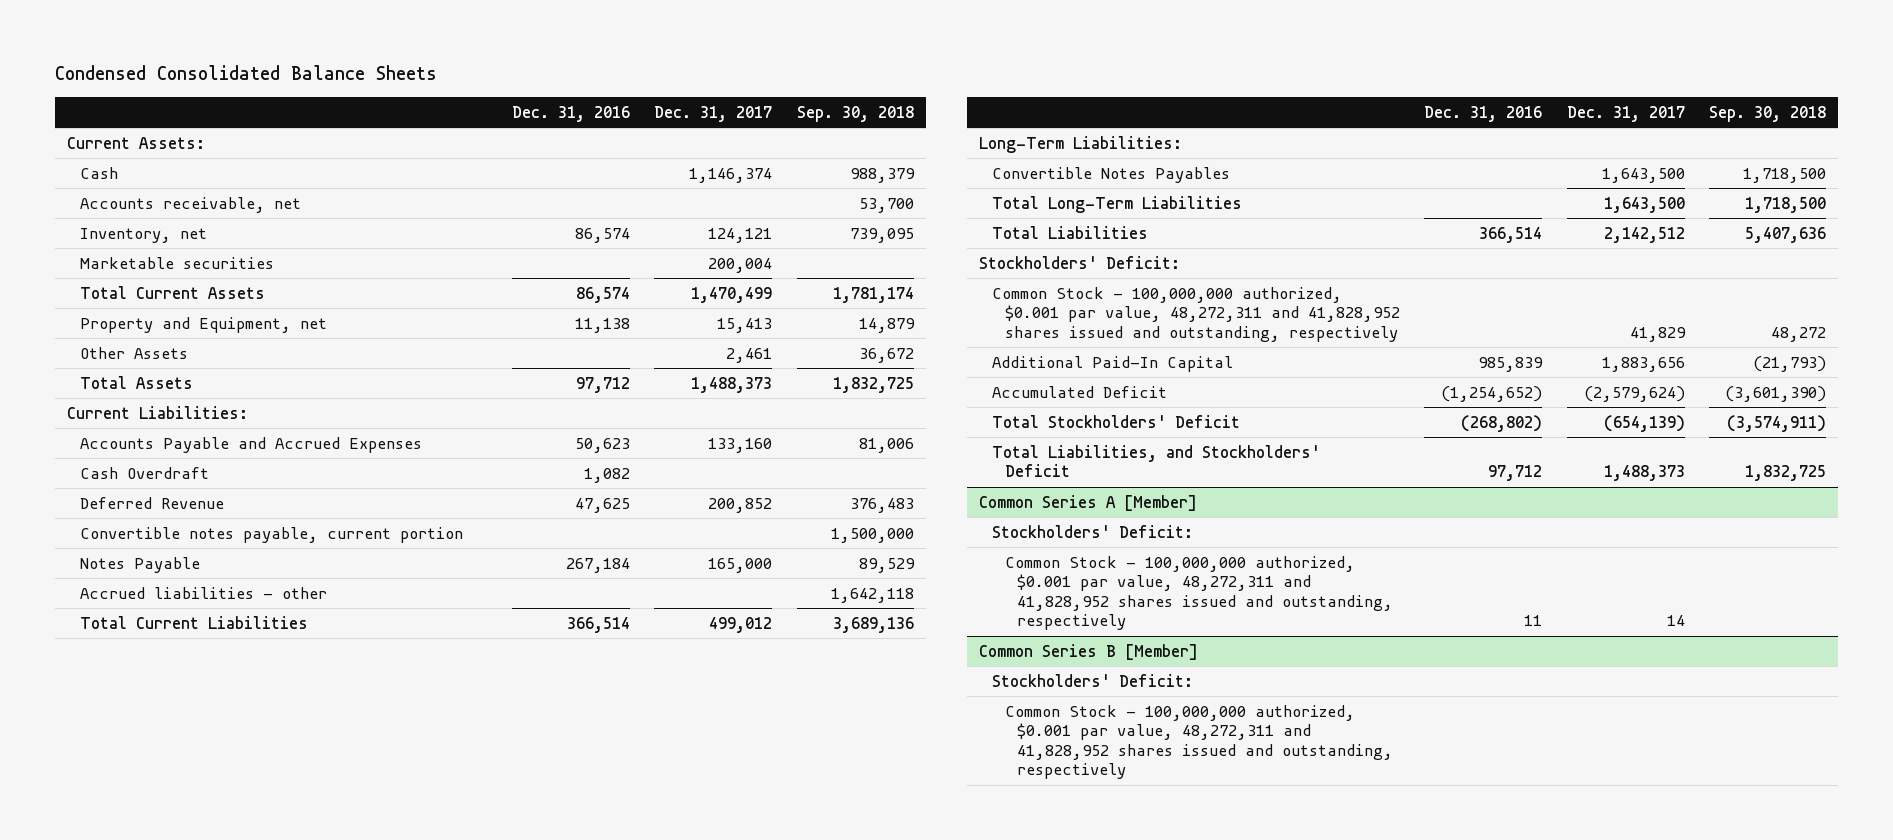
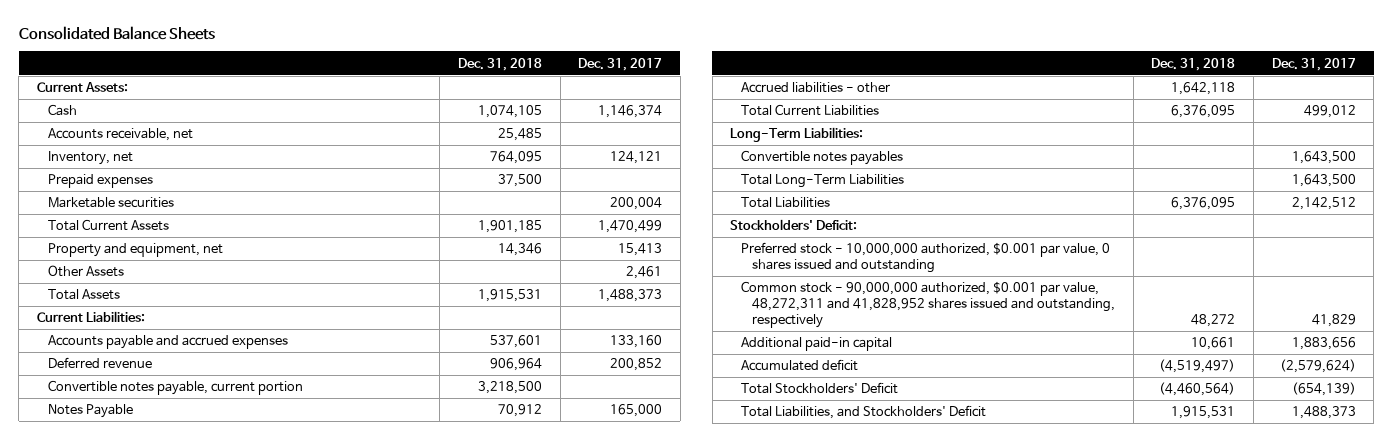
- Condensed Consolidated Balance Sheets
+ Consolidated Balance Sheets
- | Dec. 31, 2016 | Dec. 31, 2017 | Sep. 30, 2018
+ | Dec. 31, 2018 | Dec. 31, 2017
+ Prepaid expenses | 37,500 |
- Property and Equipment, net | 11,138 | 15,413 | 14,879
+ Property and equipment, net | 14,346 | 15,413
- Accounts Payable and Accrued Expenses | 50,623 | 133,160 | 81,006
- Cash Overdraft | 1,082 | |
- Deferred Revenue | 47,625 | 200,852 | 376,483
+ Accounts payable and accrued expenses | 537,601 | 133,160
+ Deferred revenue | 906,964 | 200,852
- Convertible Notes Payables | | 1,643,500 | 1,718,500
+ Convertible notes payables | | 1,643,500
- Common Stock - 100,000,000 authorized, $0.001 par value, 48,272,311 and 41,828,952 shares issued and outstanding, respectively | | 41,829 | 48,272
- Additional Paid-In Capital | 985,839 | 1,883,656 | (21,793)
- Accumulated Deficit | (1,254,652) | (2,579,624) | (3,601,390)
+ Preferred stock - 10,000,000 authorized, $0.001 par value, 0 shares issued and outstanding
+ Common stock - 90,000,000 authorized, $0.001 par value, 48,272,311 and 41,828,952 shares issued and outstanding, respectively | 48,272 | 41,829
+ Additional paid-in capital | 10,661 | 1,883,656
+ Accumulated deficit | (4,519,497) | (2,579,624)
- Common Series A [Member]
- Stockholders' Deficit:
- Common Stock - 100,000,000 authorized, $0.001 par value, 48,272,311 and 41,828,952 shares issued and outstanding, respectively | 11 | 14 |
- Common Series B [Member]
- Stockholders' Deficit:
- Common Stock - 100,000,000 authorized, $0.001 par value, 48,272,311 and 41,828,952 shares issued and outstanding, respectively

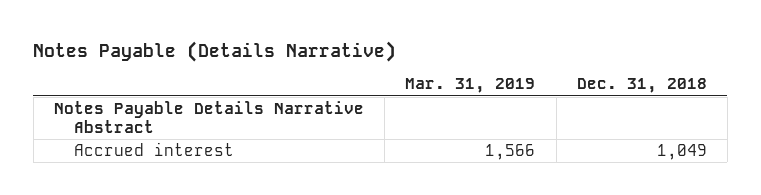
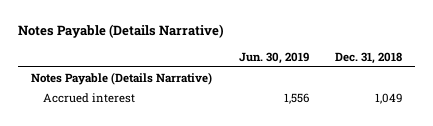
- | Mar. 31, 2019 | Dec. 31, 2018
+ | Jun. 30, 2019 | Dec. 31, 2018
- Notes Payable Details Narrative Abstract
+ Notes Payable (Details Narrative)

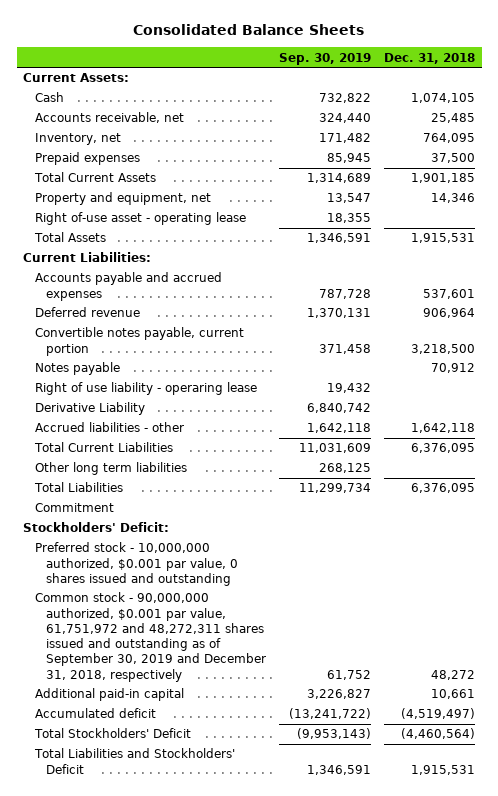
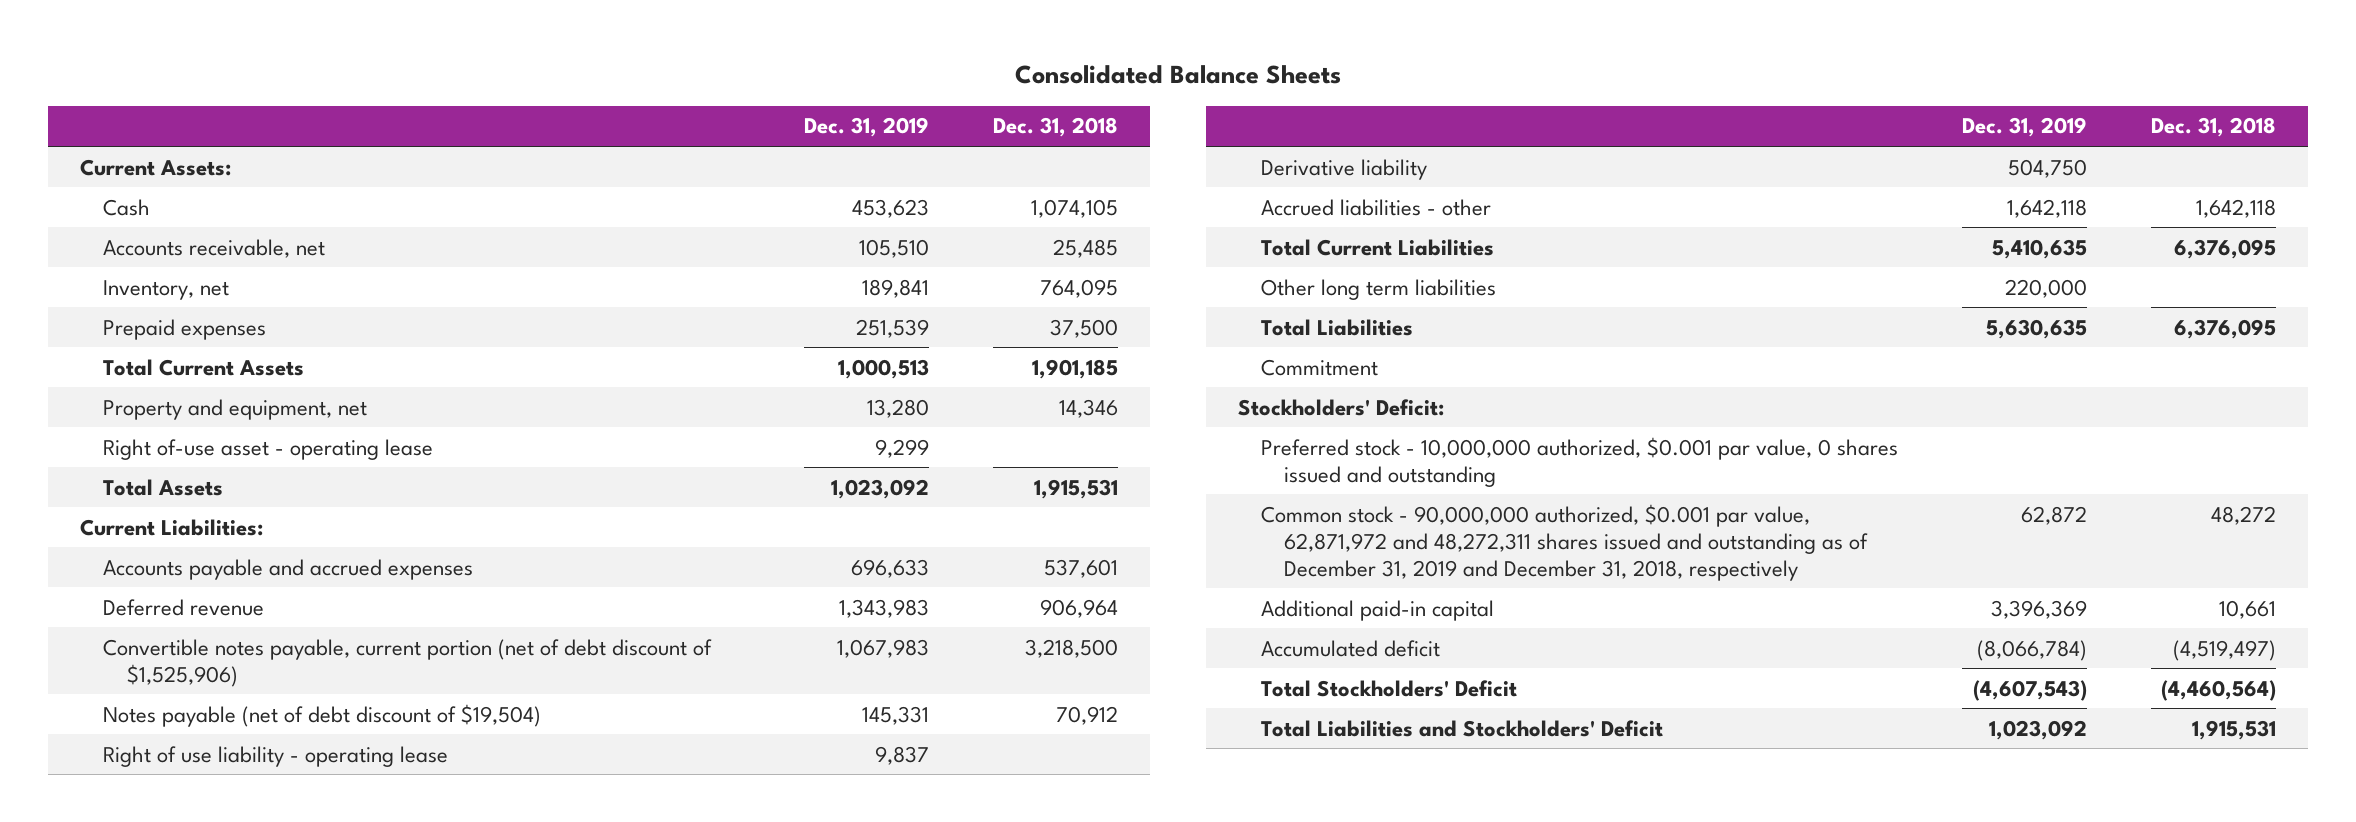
- | Sep. 30, 2019 | Dec. 31, 2018
+ | Dec. 31, 2019 | Dec. 31, 2018
- Convertible notes payable, current portion | 371,458 | 3,218,500
- Notes payable | | 70,912
- Right of use liability - operaring lease | 19,432 |
- Derivative Liability | 6,840,742 |
+ Convertible notes payable, current portion (net of debt discount of $1,525,906) | 1,067,983 | 3,218,500
+ Notes payable (net of debt discount of $19,504) | 145,331 | 70,912
+ Right of use liability - operating lease | 9,837 |
+ Derivative liability | 504,750 |
- Common stock - 90,000,000 authorized, $0.001 par value, 61,751,972 and 48,272,311 shares issued and outstanding as of September 30, 2019 and December 31, 2018, respectively | 61,752 | 48,272
+ Common stock - 90,000,000 authorized, $0.001 par value, 62,871,972 and 48,272,311 shares issued and outstanding as of December 31, 2019 and December 31, 2018, respectively | 62,872 | 48,272

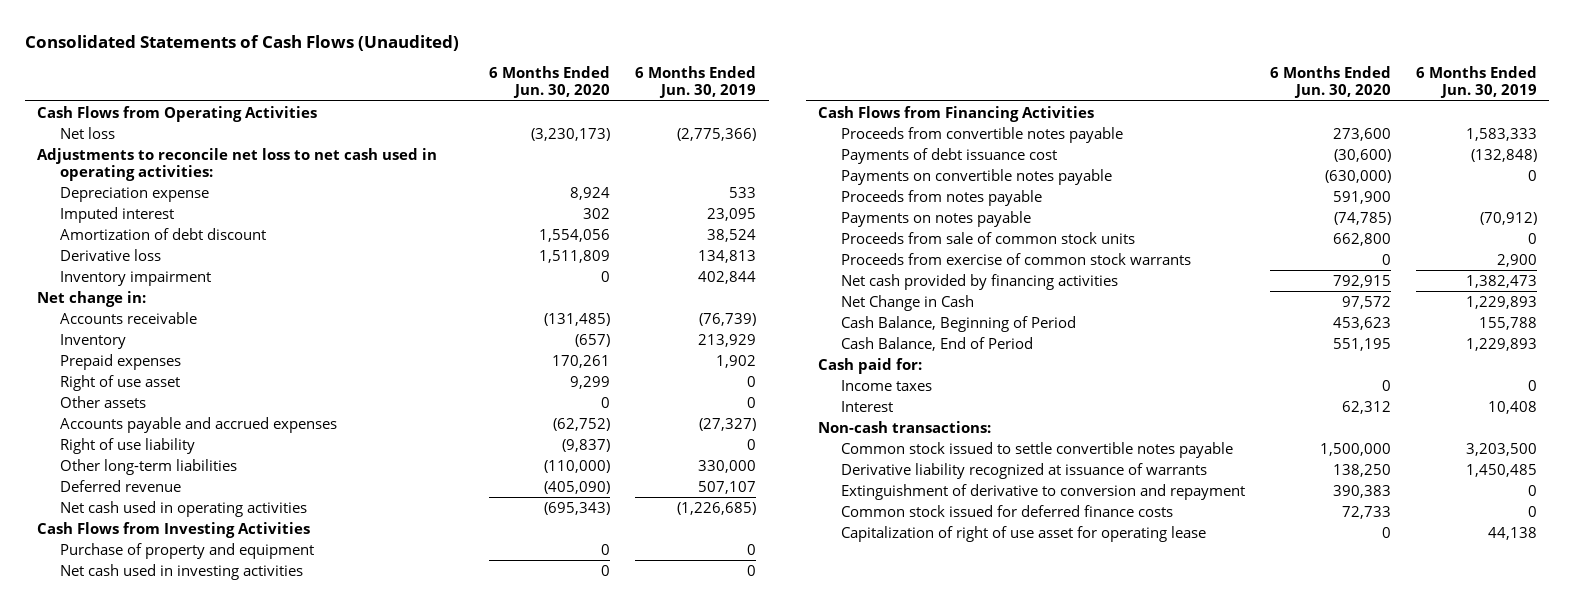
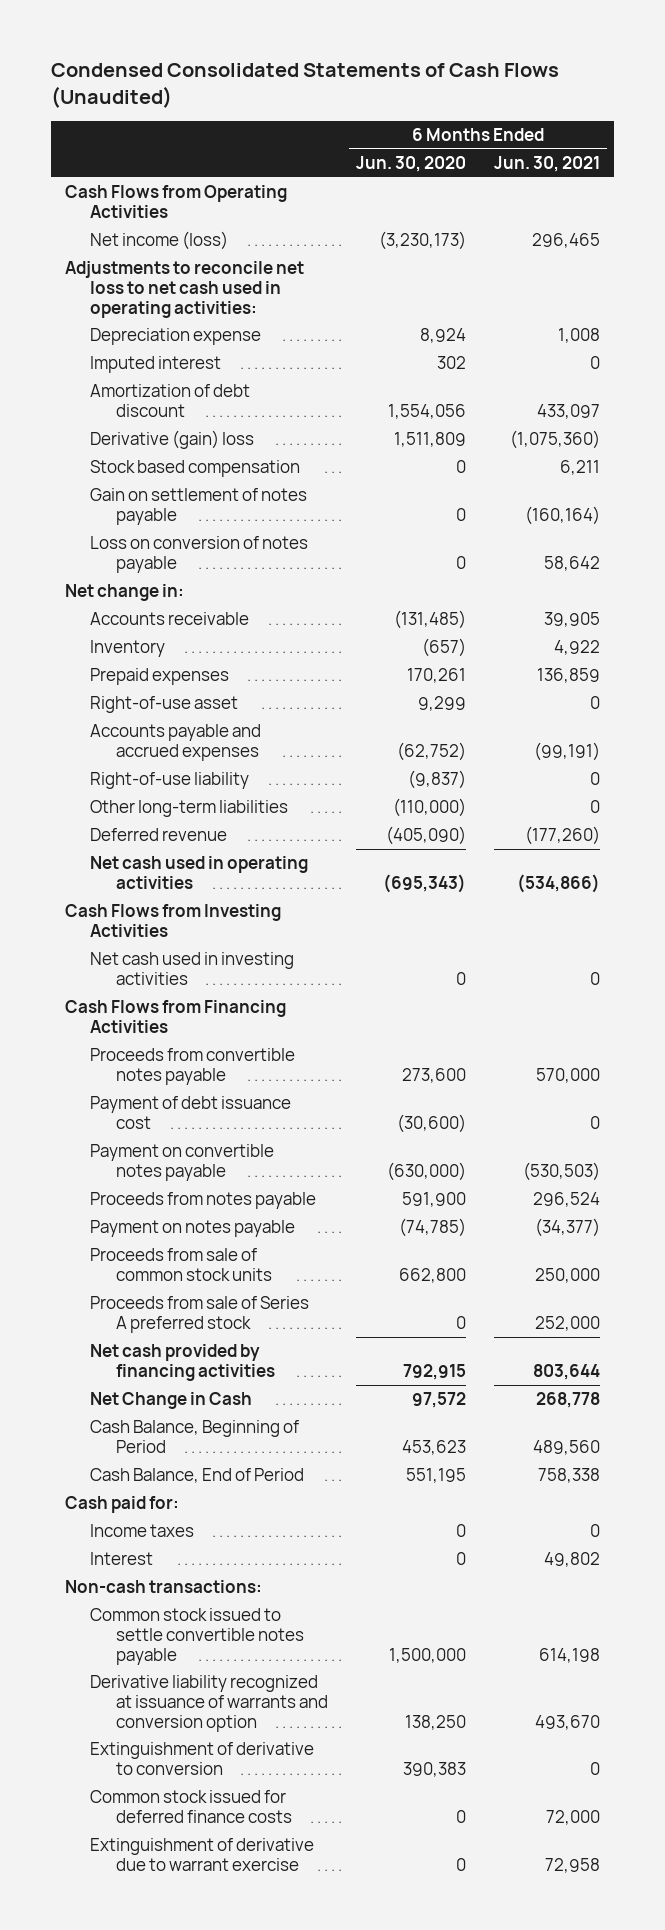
- Consolidated Statements of Cash Flows (Unaudited)
+ Condensed Consolidated Statements of Cash Flows (Unaudited)
- | 6 Months Ended Jun. 30, 2020 | 6 Months Ended Jun. 30, 2019
+ | 6 Months Ended Jun. 30, 2020 | 6 Months Ended Jun. 30, 2021
- Net loss | (3,230,173) | (2,775,366)
+ Net income (loss) | (3,230,173) | 296,465
- Derivative loss | 1,511,809 | 134,813
- Inventory impairment | 0 | 402,844
+ Derivative (gain) loss | 1,511,809 | (1,075,360)
+ Stock based compensation | 0 | 6,211
+ Gain on settlement of notes payable | 0 | (160,164)
+ Loss on conversion of notes payable | 0 | 58,642
- Right of use asset | 9,299 | 0
- Other assets | 0 | 0
+ Right-of-use asset | 9,299 | 0
- Right of use liability | (9,837) | 0
+ Right-of-use liability | (9,837) | 0
- Purchase of property and equipment | 0 | 0
- Payments of debt issuance cost | (30,600) | (132,848)
- Payments on convertible notes payable | (630,000) | 0
+ Payment of debt issuance cost | (30,600) | 0
+ Payment on convertible notes payable | (630,000) | (530,503)
- Payments on notes payable | (74,785) | (70,912)
+ Payment on notes payable | (74,785) | (34,377)
- Proceeds from exercise of common stock warrants | 0 | 2,900
+ Proceeds from sale of Series A preferred stock | 0 | 252,000
- Interest | 62,312 | 10,408
+ Interest | 0 | 49,802
- Derivative liability recognized at issuance of warrants | 138,250 | 1,450,485
- Extinguishment of derivative to conversion and repayment | 390,383 | 0
- Common stock issued for deferred finance costs | 72,733 | 0
- Capitalization of right of use asset for operating lease | 0 | 44,138
+ Derivative liability recognized at issuance of warrants and conversion option | 138,250 | 493,670
+ Extinguishment of derivative to conversion | 390,383 | 0
+ Common stock issued for deferred finance costs | 0 | 72,000
+ Extinguishment of derivative due to warrant exercise | 0 | 72,958

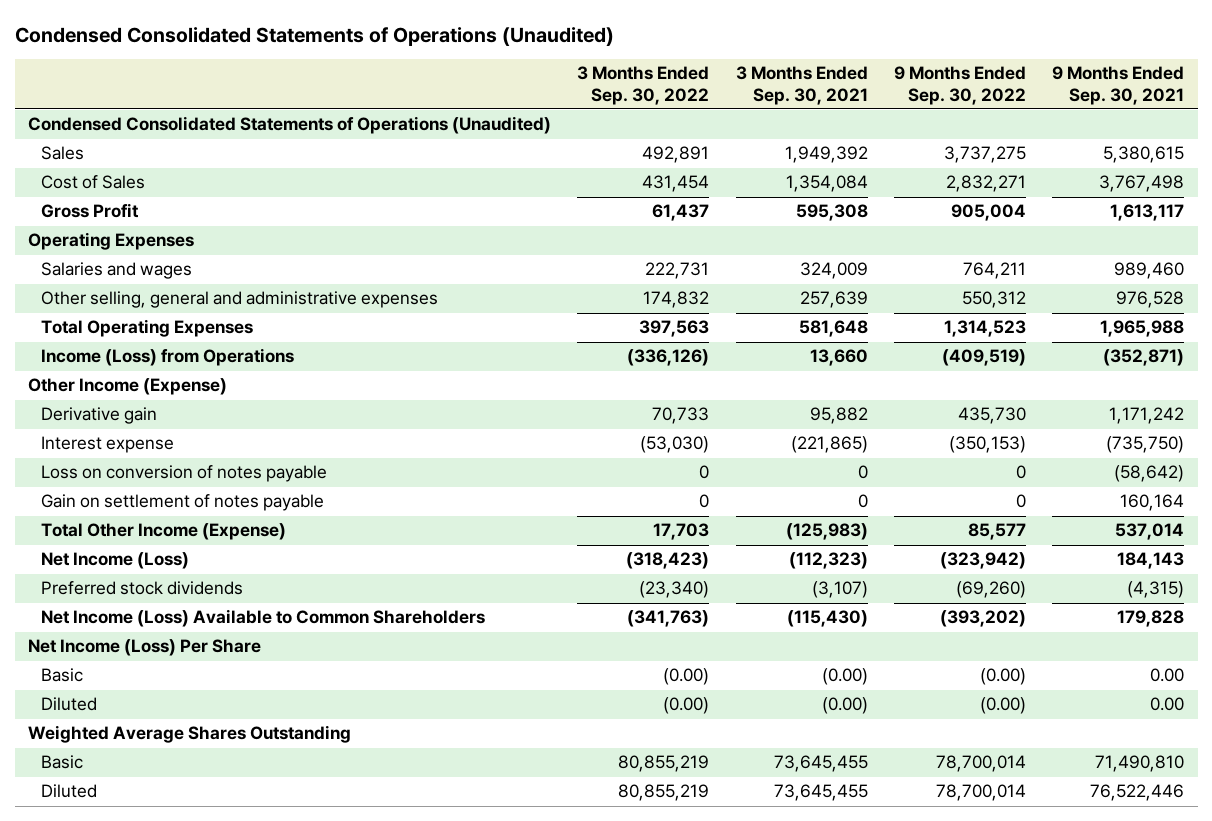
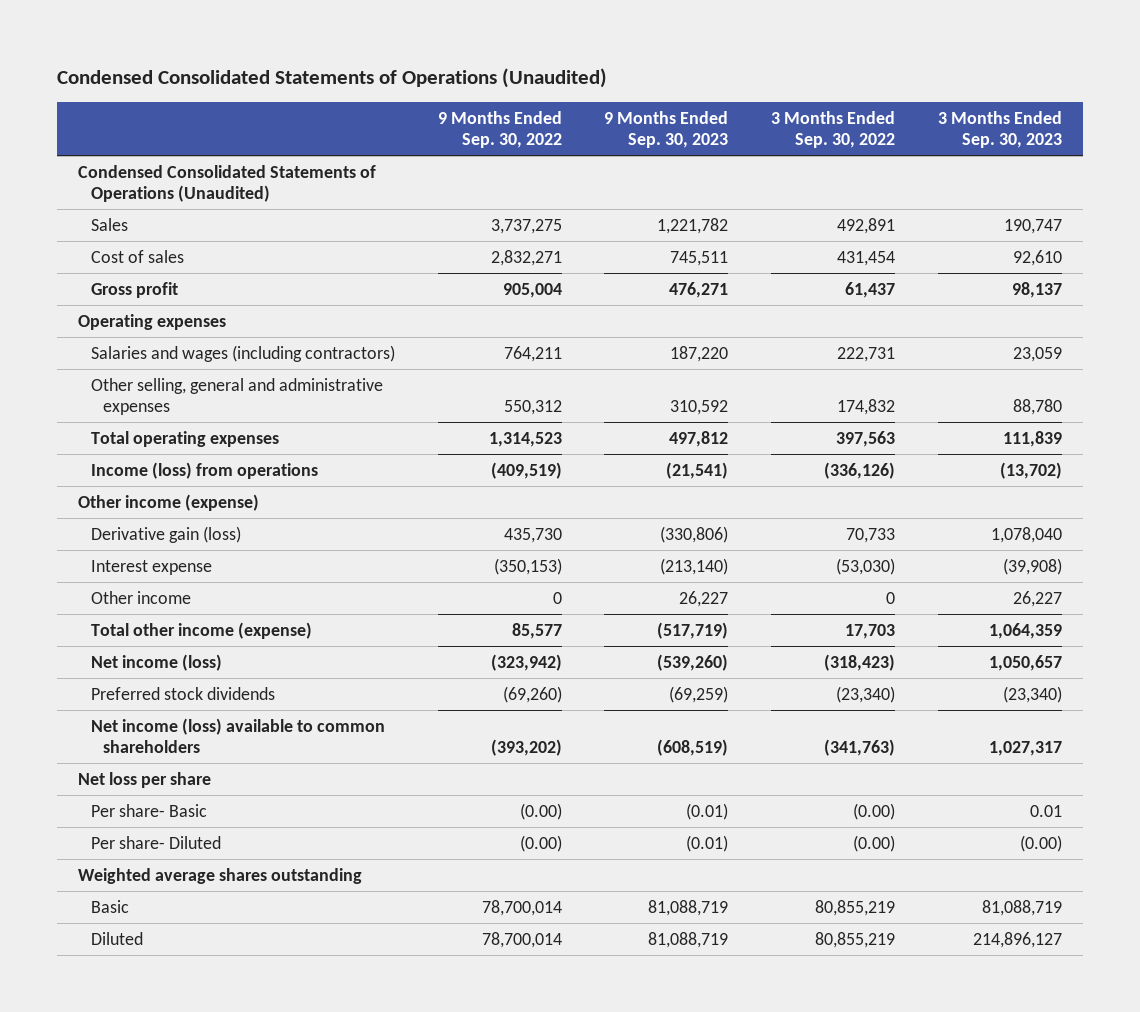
- | 3 Months Ended Sep. 30, 2022 | 3 Months Ended Sep. 30, 2021 | 9 Months Ended Sep. 30, 2022 | 9 Months Ended Sep. 30, 2021
+ | 9 Months Ended Sep. 30, 2022 | 9 Months Ended Sep. 30, 2023 | 3 Months Ended Sep. 30, 2022 | 3 Months Ended Sep. 30, 2023
- Cost of Sales | 431,454 | 1,354,084 | 2,832,271 | 3,767,498
- Gross Profit | 61,437 | 595,308 | 905,004 | 1,613,117
- Operating Expenses
- Salaries and wages | 222,731 | 324,009 | 764,211 | 989,460
+ Cost of sales | 2,832,271 | 745,511 | 431,454 | 92,610
+ Gross profit | 905,004 | 476,271 | 61,437 | 98,137
+ Operating expenses
+ Salaries and wages (including contractors) | 764,211 | 187,220 | 222,731 | 23,059
- Total Operating Expenses | 397,563 | 581,648 | 1,314,523 | 1,965,988
- Income (Loss) from Operations | (336,126) | 13,660 | (409,519) | (352,871)
- Other Income (Expense)
- Derivative gain | 70,733 | 95,882 | 435,730 | 1,171,242
+ Total operating expenses | 1,314,523 | 497,812 | 397,563 | 111,839
+ Income (loss) from operations | (409,519) | (21,541) | (336,126) | (13,702)
+ Other income (expense)
+ Derivative gain (loss) | 435,730 | (330,806) | 70,733 | 1,078,040
- Loss on conversion of notes payable | 0 | 0 | 0 | (58,642)
- Gain on settlement of notes payable | 0 | 0 | 0 | 160,164
- Total Other Income (Expense) | 17,703 | (125,983) | 85,577 | 537,014
- Net Income (Loss) | (318,423) | (112,323) | (323,942) | 184,143
+ Other income | 0 | 26,227 | 0 | 26,227
+ Total other income (expense) | 85,577 | (517,719) | 17,703 | 1,064,359
+ Net income (loss) | (323,942) | (539,260) | (318,423) | 1,050,657
- Net Income (Loss) Available to Common Shareholders | (341,763) | (115,430) | (393,202) | 179,828
- Net Income (Loss) Per Share
- Basic | (0.00) | (0.00) | (0.00) | 0.00
- Diluted | (0.00) | (0.00) | (0.00) | 0.00
- Weighted Average Shares Outstanding
+ Net income (loss) available to common shareholders | (393,202) | (608,519) | (341,763) | 1,027,317
+ Net loss per share
+ Per share- Basic | (0.00) | (0.01) | (0.00) | 0.01
+ Per share- Diluted | (0.00) | (0.01) | (0.00) | (0.00)
+ Weighted average shares outstanding

